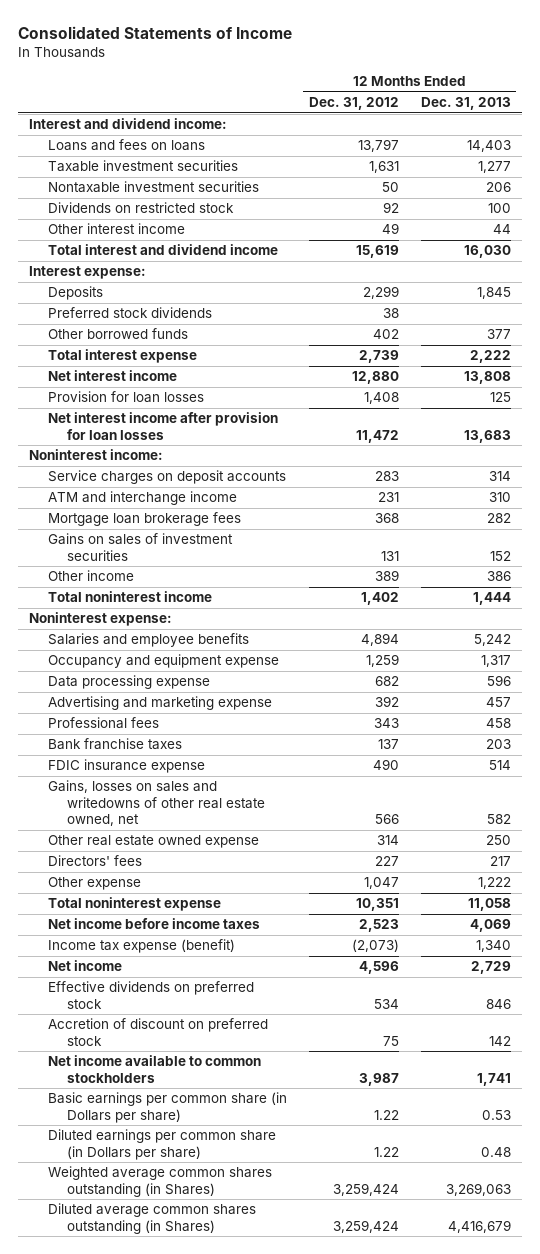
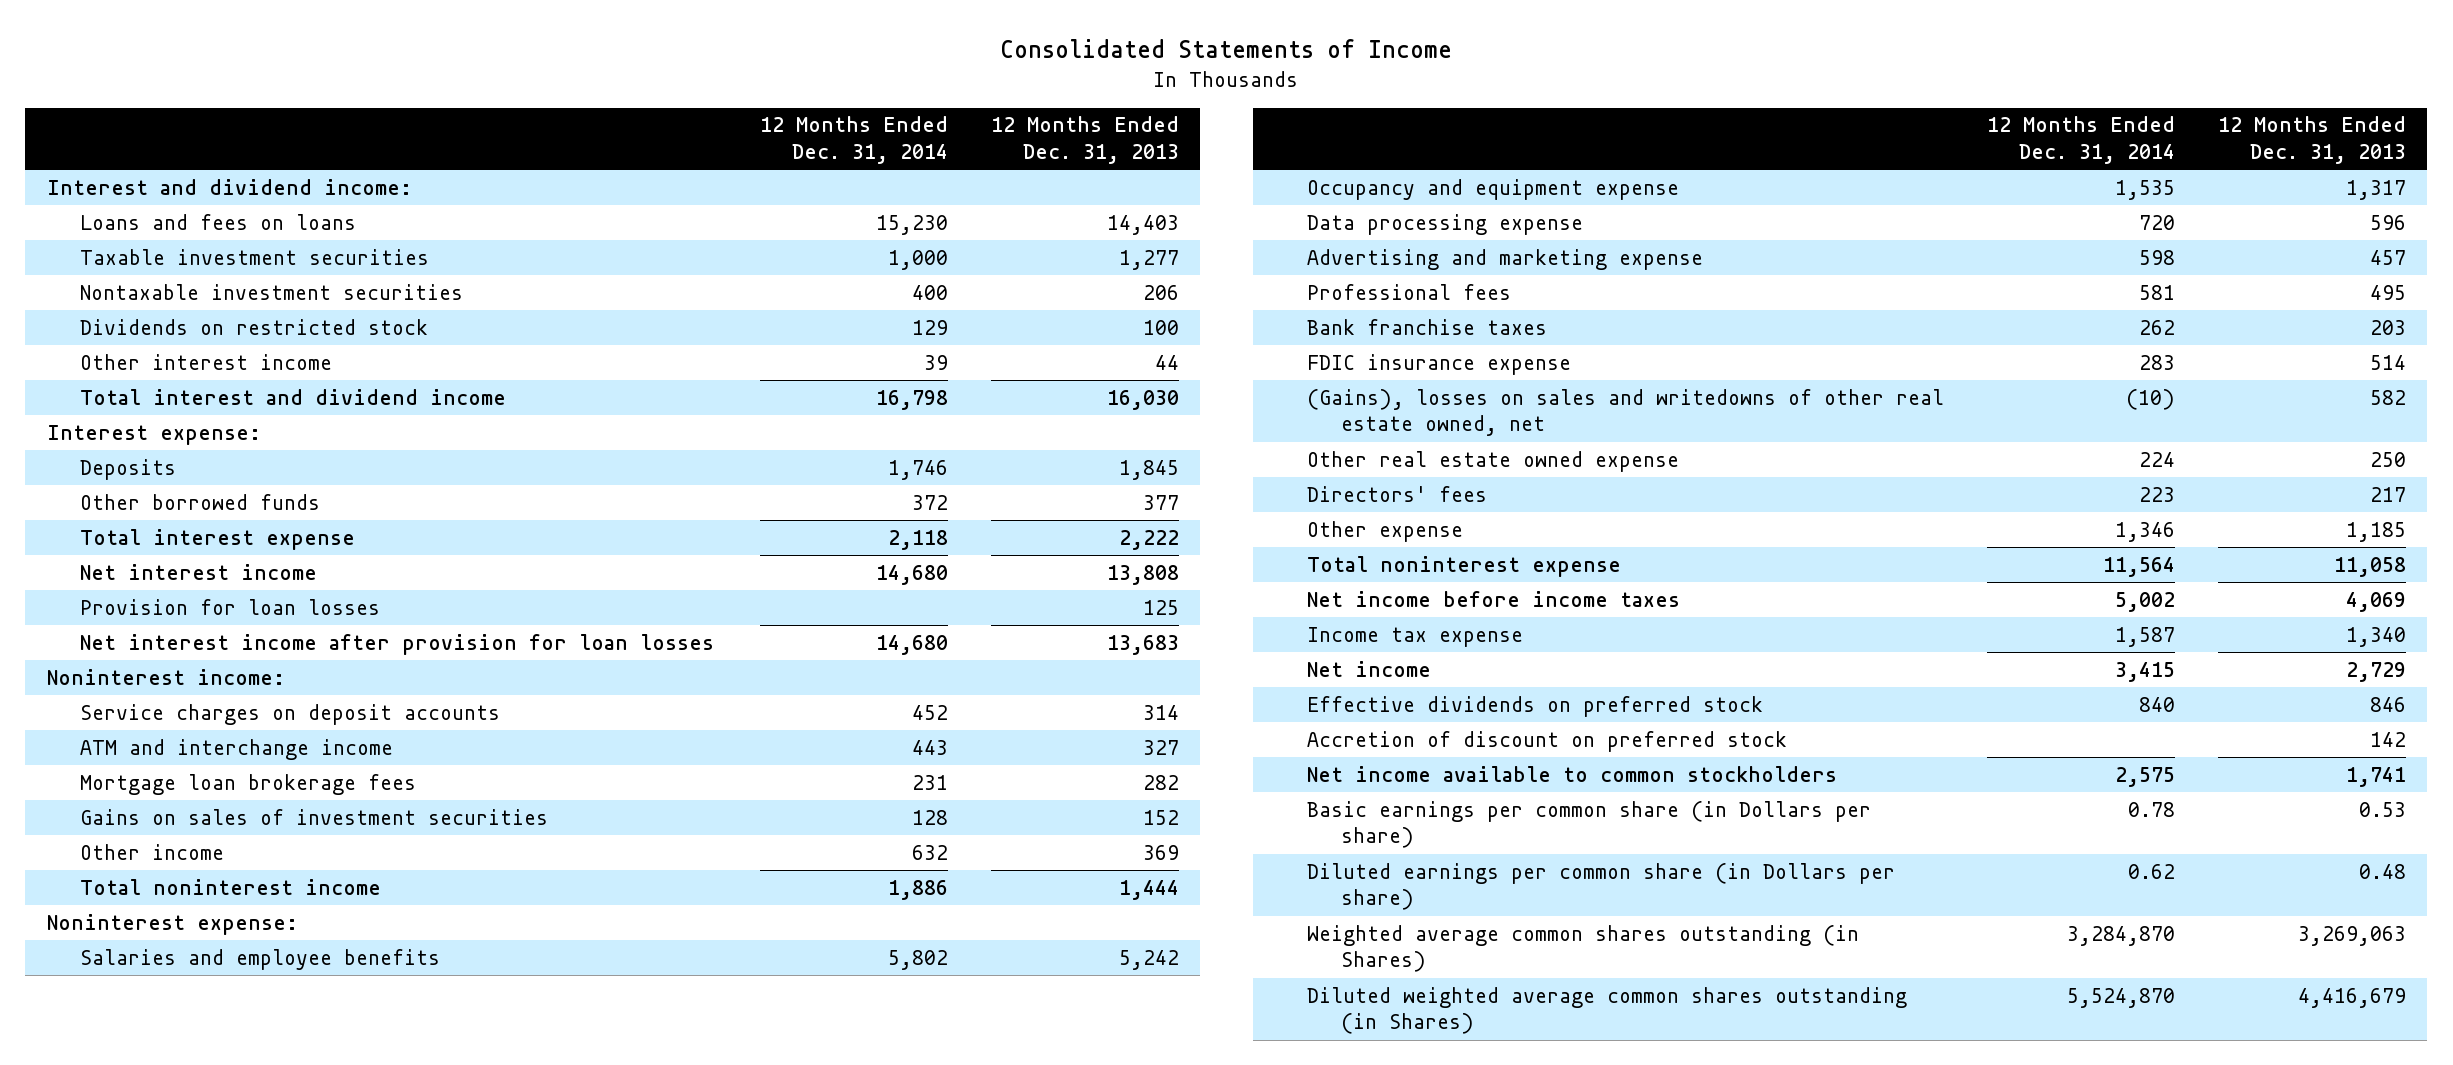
- | 12 Months Ended Dec. 31, 2012 | 12 Months Ended Dec. 31, 2013
+ | 12 Months Ended Dec. 31, 2014 | 12 Months Ended Dec. 31, 2013
- Preferred stock dividends | 38 |
- ATM and interchange income | 231 | 310
+ ATM and interchange income | 443 | 327
- Other income | 389 | 386
+ Other income | 632 | 369
- Professional fees | 343 | 458
+ Professional fees | 581 | 495
- Gains, losses on sales and writedowns of other real estate owned, net | 566 | 582
+ (Gains), losses on sales and writedowns of other real estate owned, net | (10) | 582
- Other expense | 1,047 | 1,222
+ Other expense | 1,346 | 1,185
- Income tax expense (benefit) | (2,073) | 1,340
+ Income tax expense | 1,587 | 1,340
- Diluted average common shares outstanding (in Shares) | 3,259,424 | 4,416,679
+ Diluted weighted average common shares outstanding (in Shares) | 5,524,870 | 4,416,679

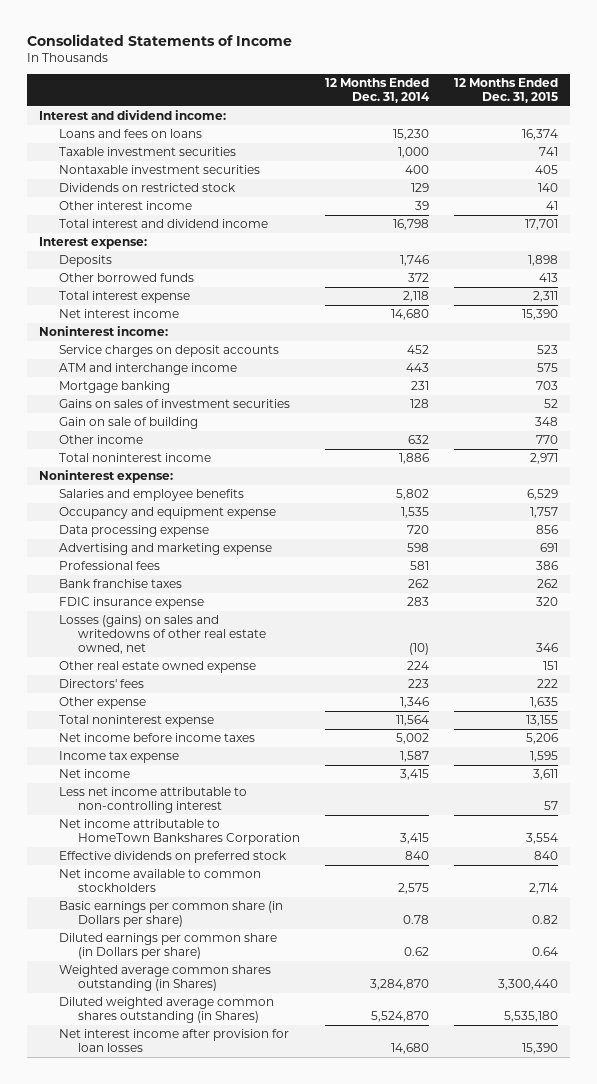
- | 12 Months Ended Dec. 31, 2014 | 12 Months Ended Dec. 31, 2013
+ | 12 Months Ended Dec. 31, 2014 | 12 Months Ended Dec. 31, 2015
- Provision for loan losses | | 125
- Mortgage loan brokerage fees | 231 | 282
+ Mortgage banking | 231 | 703
+ Gain on sale of building | | 348
- (Gains), losses on sales and writedowns of other real estate owned, net | (10) | 582
+ Losses (gains) on sales and writedowns of other real estate owned, net | (10) | 346
+ Less net income attributable to non-controlling interest | | 57
+ Net income attributable to HomeTown Bankshares Corporation | 3,415 | 3,554
- Accretion of discount on preferred stock | | 142
moved down: Net interest income after provision for loan losses | 14,680 | 15,390

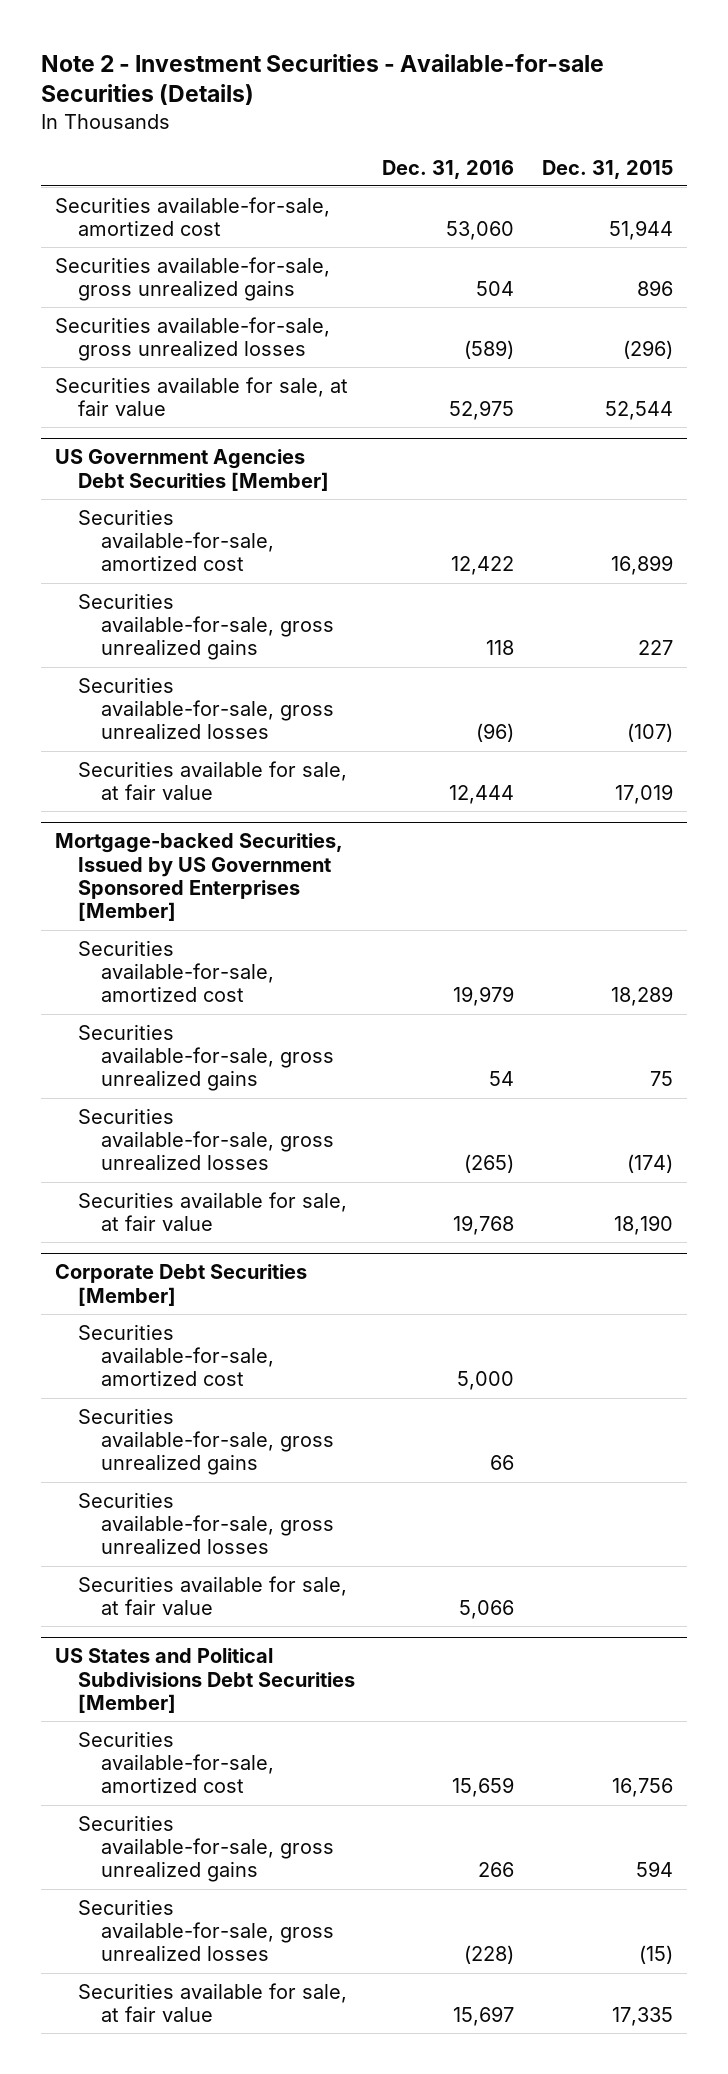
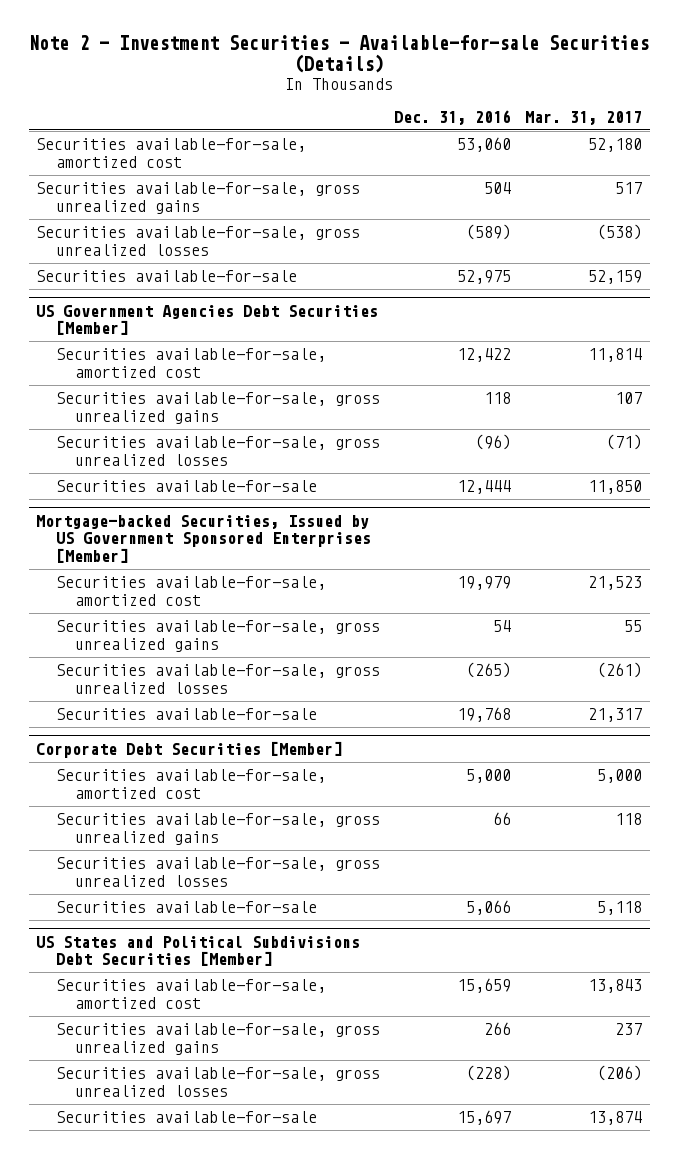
- | Dec. 31, 2016 | Dec. 31, 2015
+ | Dec. 31, 2016 | Mar. 31, 2017
- Securities available for sale, at fair value | 52,975 | 52,544
+ Securities available-for-sale | 52,975 | 52,159
@ US Government Agencies Debt Securities [Member]
- Securities available for sale, at fair value | 12,444 | 17,019
+ Securities available-for-sale | 12,444 | 11,850
@ Mortgage-backed Securities, Issued by US Government Sponsored Enterprises [Member]
- Securities available for sale, at fair value | 19,768 | 18,190
+ Securities available-for-sale | 19,768 | 21,317
@ Corporate Debt Securities [Member]
- Securities available for sale, at fair value | 5,066 |
+ Securities available-for-sale | 5,066 | 5,118
@ US States and Political Subdivisions Debt Securities [Member]
- Securities available for sale, at fair value | 15,697 | 17,335
+ Securities available-for-sale | 15,697 | 13,874

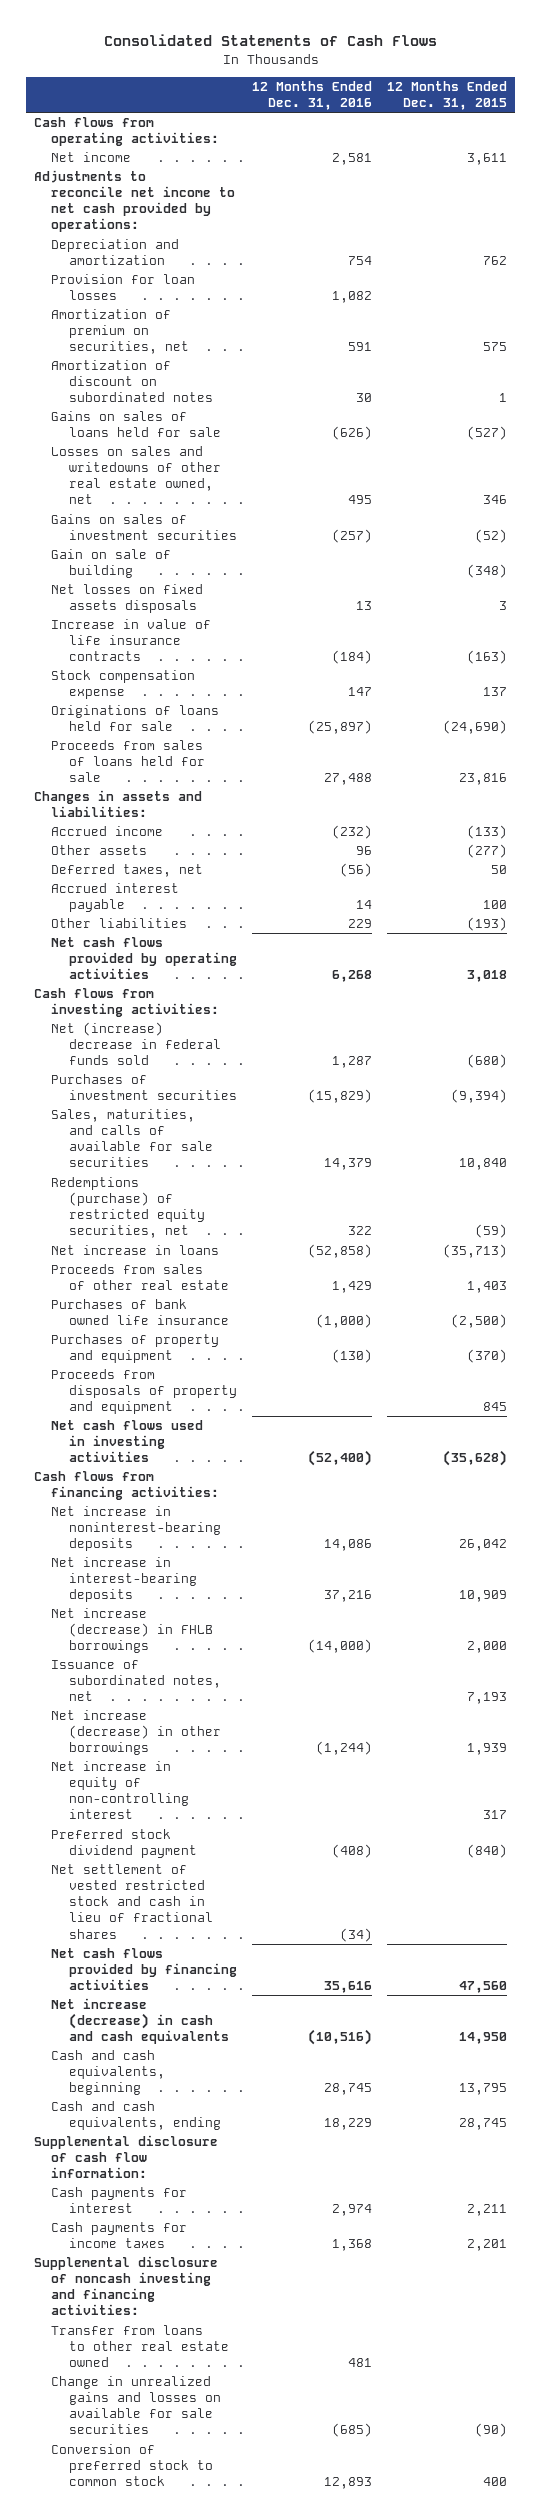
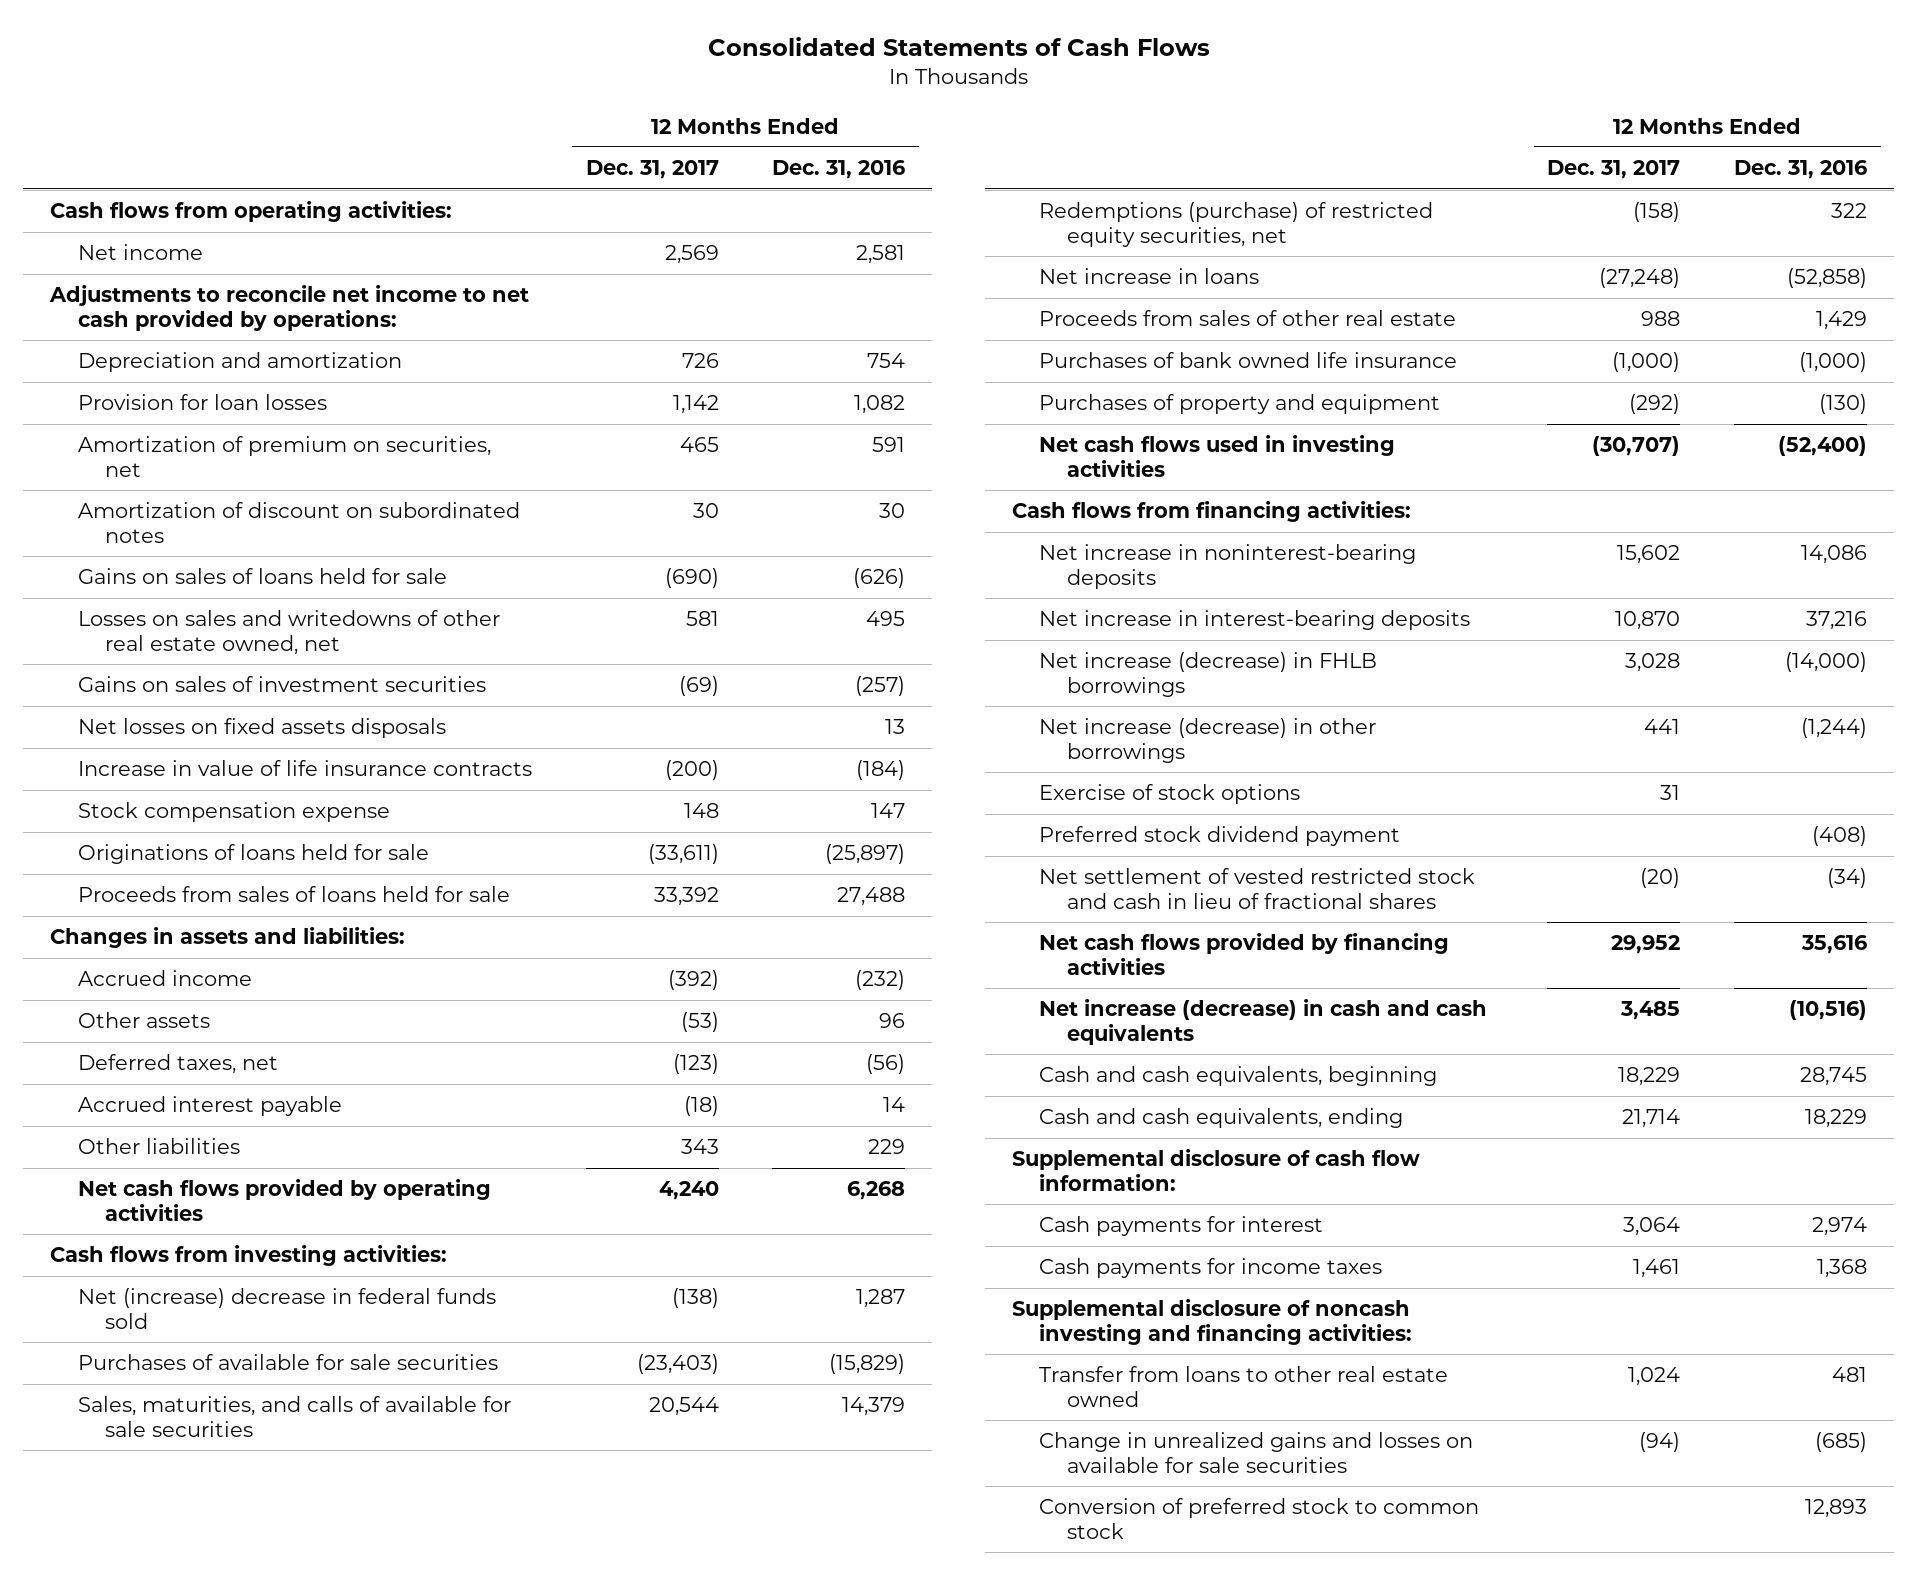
- | 12 Months Ended Dec. 31, 2016 | 12 Months Ended Dec. 31, 2015
+ | 12 Months Ended Dec. 31, 2017 | 12 Months Ended Dec. 31, 2016
- Gain on sale of building | | (348)
- Purchases of investment securities | (15,829) | (9,394)
+ Purchases of available for sale securities | (23,403) | (15,829)
- Proceeds from disposals of property and equipment | | 845
- Issuance of subordinated notes, net | | 7,193
- Net increase in equity of non-controlling interest | | 317
+ Exercise of stock options | 31 |

